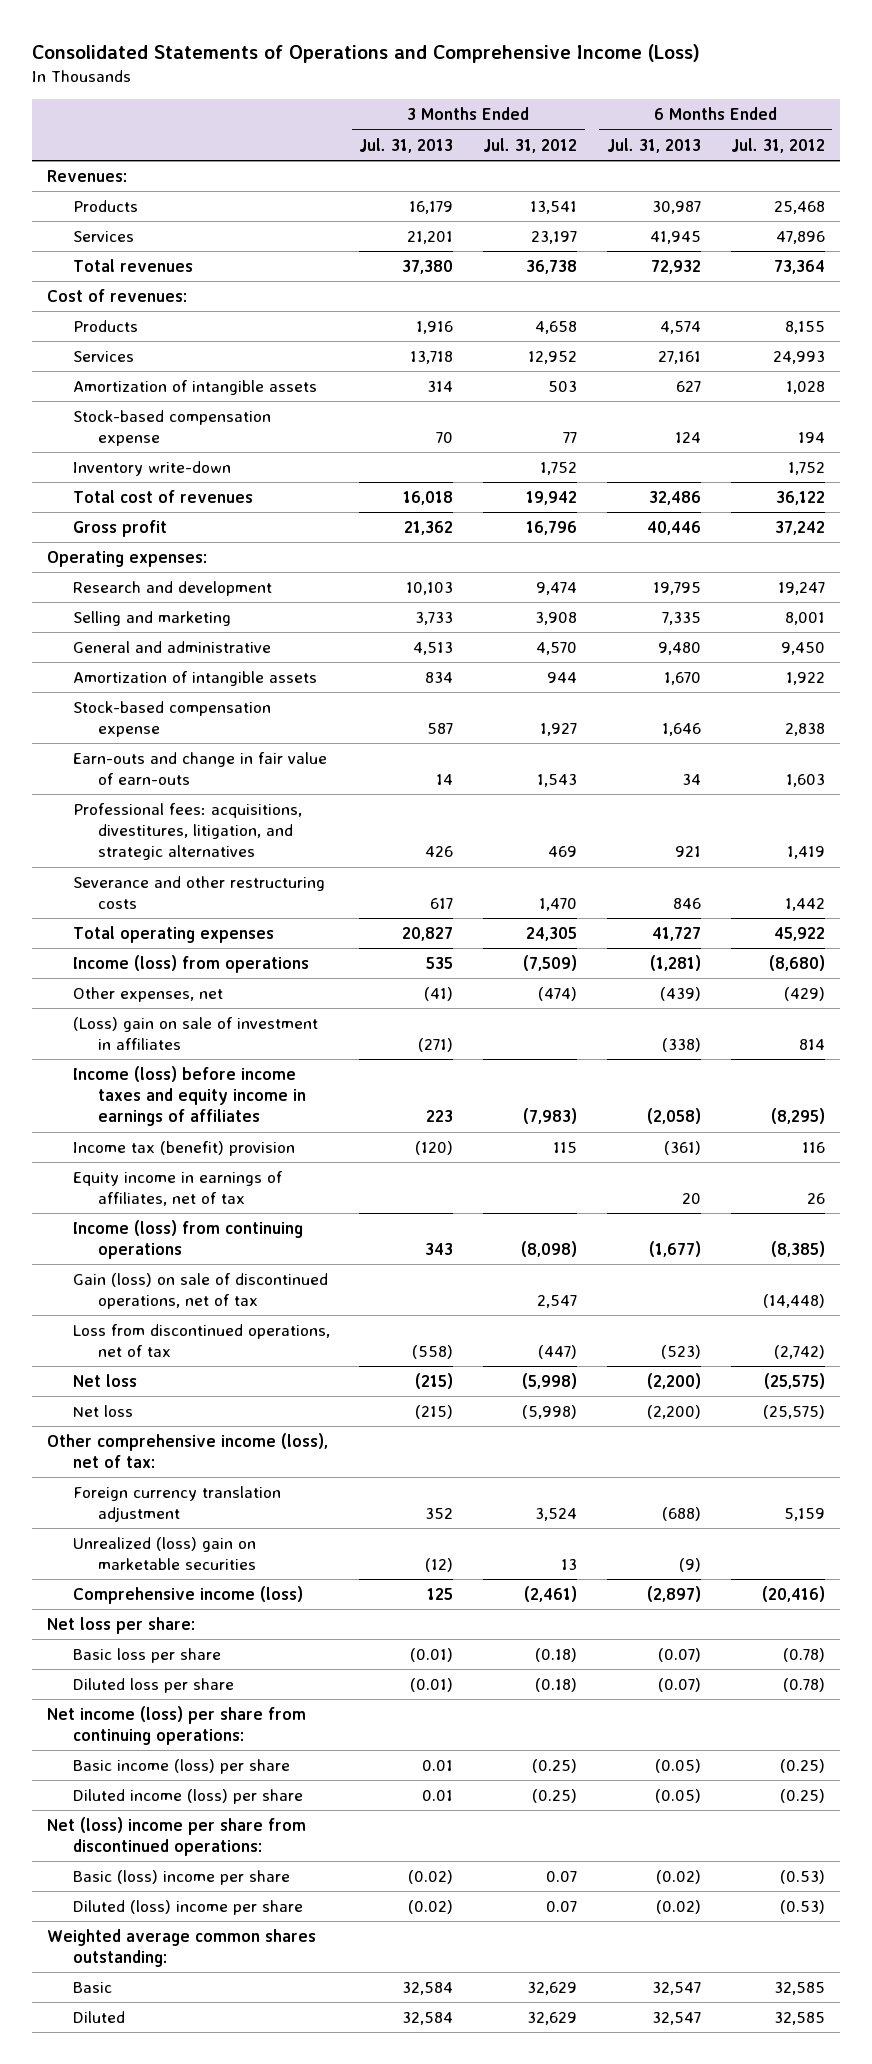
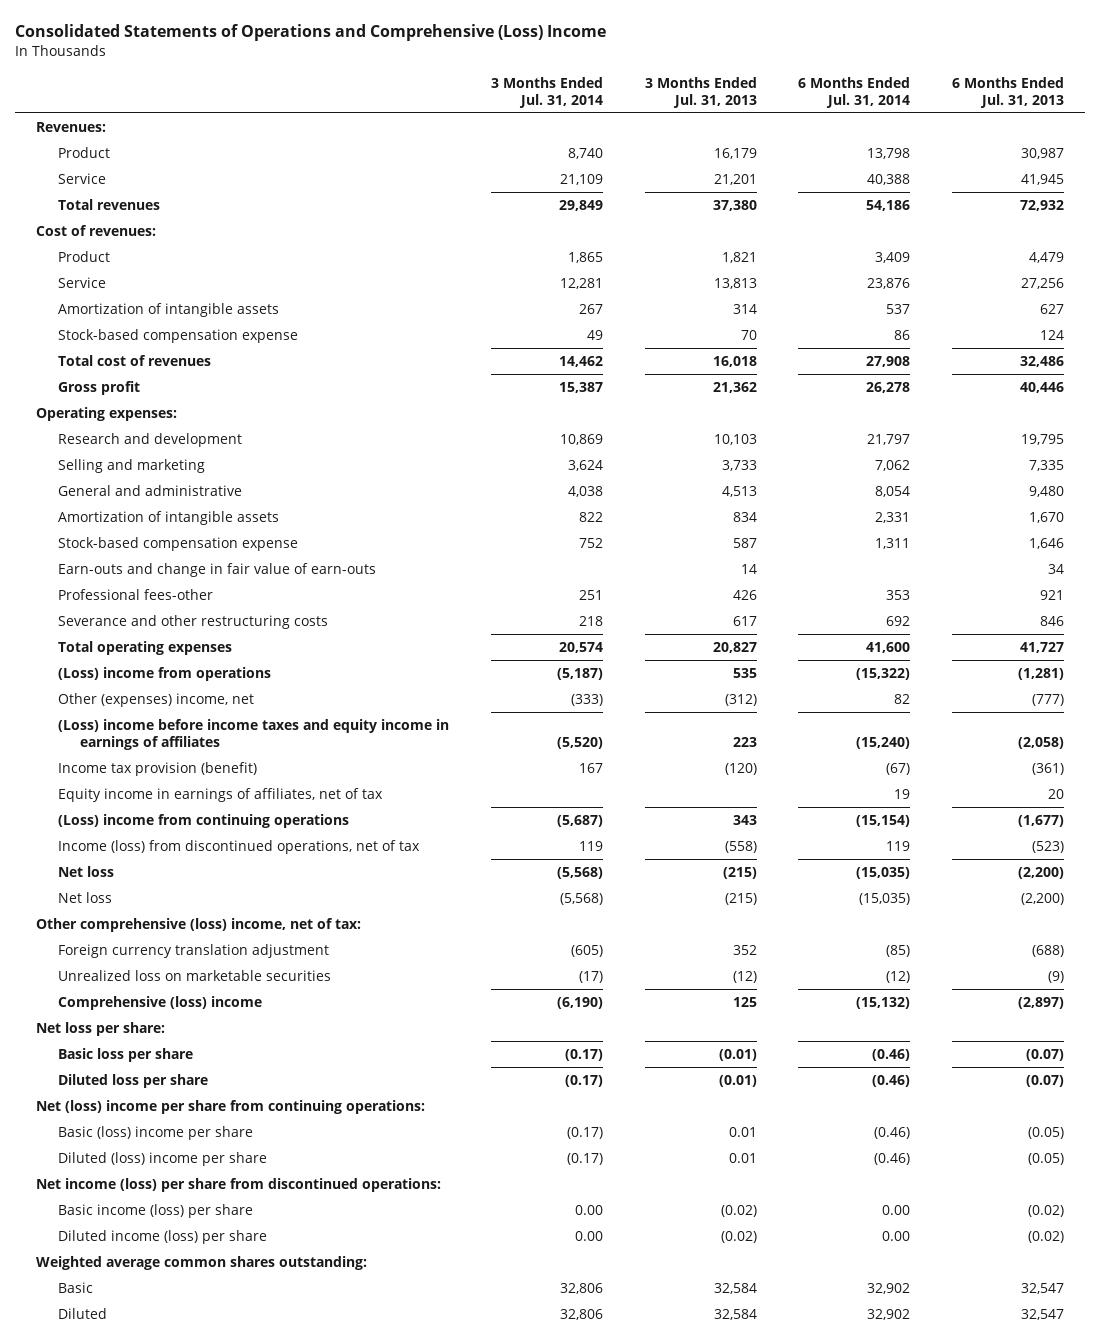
- Consolidated Statements of Operations and Comprehensive Income (Loss)
+ Consolidated Statements of Operations and Comprehensive (Loss) Income
- | 3 Months Ended Jul. 31, 2013 | 3 Months Ended Jul. 31, 2012 | 6 Months Ended Jul. 31, 2013 | 6 Months Ended Jul. 31, 2012
+ | 3 Months Ended Jul. 31, 2014 | 3 Months Ended Jul. 31, 2013 | 6 Months Ended Jul. 31, 2014 | 6 Months Ended Jul. 31, 2013
- Products | 16,179 | 13,541 | 30,987 | 25,468
- Services | 21,201 | 23,197 | 41,945 | 47,896
+ Product | 8,740 | 16,179 | 13,798 | 30,987
+ Service | 21,109 | 21,201 | 40,388 | 41,945
- Products | 1,916 | 4,658 | 4,574 | 8,155
- Services | 13,718 | 12,952 | 27,161 | 24,993
+ Product | 1,865 | 1,821 | 3,409 | 4,479
+ Service | 12,281 | 13,813 | 23,876 | 27,256
- Inventory write-down | | 1,752 | | 1,752
- Professional fees: acquisitions, divestitures, litigation, and strategic alternatives | 426 | 469 | 921 | 1,419
+ Professional fees-other | 251 | 426 | 353 | 921
- Income (loss) from operations | 535 | (7,509) | (1,281) | (8,680)
- Other expenses, net | (41) | (474) | (439) | (429)
- (Loss) gain on sale of investment in affiliates | (271) | | (338) | 814
- Income (loss) before income taxes and equity income in earnings of affiliates | 223 | (7,983) | (2,058) | (8,295)
- Income tax (benefit) provision | (120) | 115 | (361) | 116
+ (Loss) income from operations | (5,187) | 535 | (15,322) | (1,281)
+ Other (expenses) income, net | (333) | (312) | 82 | (777)
+ (Loss) income before income taxes and equity income in earnings of affiliates | (5,520) | 223 | (15,240) | (2,058)
+ Income tax provision (benefit) | 167 | (120) | (67) | (361)
- Income (loss) from continuing operations | 343 | (8,098) | (1,677) | (8,385)
- Gain (loss) on sale of discontinued operations, net of tax | | 2,547 | | (14,448)
- Loss from discontinued operations, net of tax | (558) | (447) | (523) | (2,742)
+ (Loss) income from continuing operations | (5,687) | 343 | (15,154) | (1,677)
+ Income (loss) from discontinued operations, net of tax | 119 | (558) | 119 | (523)
- Other comprehensive income (loss), net of tax:
+ Other comprehensive (loss) income, net of tax:
- Unrealized (loss) gain on marketable securities | (12) | 13 | (9) |
- Comprehensive income (loss) | 125 | (2,461) | (2,897) | (20,416)
+ Unrealized loss on marketable securities | (17) | (12) | (12) | (9)
+ Comprehensive (loss) income | (6,190) | 125 | (15,132) | (2,897)
- Net income (loss) per share from continuing operations:
- Basic income (loss) per share | 0.01 | (0.25) | (0.05) | (0.25)
- Diluted income (loss) per share | 0.01 | (0.25) | (0.05) | (0.25)
- Net (loss) income per share from discontinued operations:
- Basic (loss) income per share | (0.02) | 0.07 | (0.02) | (0.53)
- Diluted (loss) income per share | (0.02) | 0.07 | (0.02) | (0.53)
+ Net (loss) income per share from continuing operations:
+ Basic (loss) income per share | (0.17) | 0.01 | (0.46) | (0.05)
+ Diluted (loss) income per share | (0.17) | 0.01 | (0.46) | (0.05)
+ Net income (loss) per share from discontinued operations:
+ Basic income (loss) per share | 0.00 | (0.02) | 0.00 | (0.02)
+ Diluted income (loss) per share | 0.00 | (0.02) | 0.00 | (0.02)

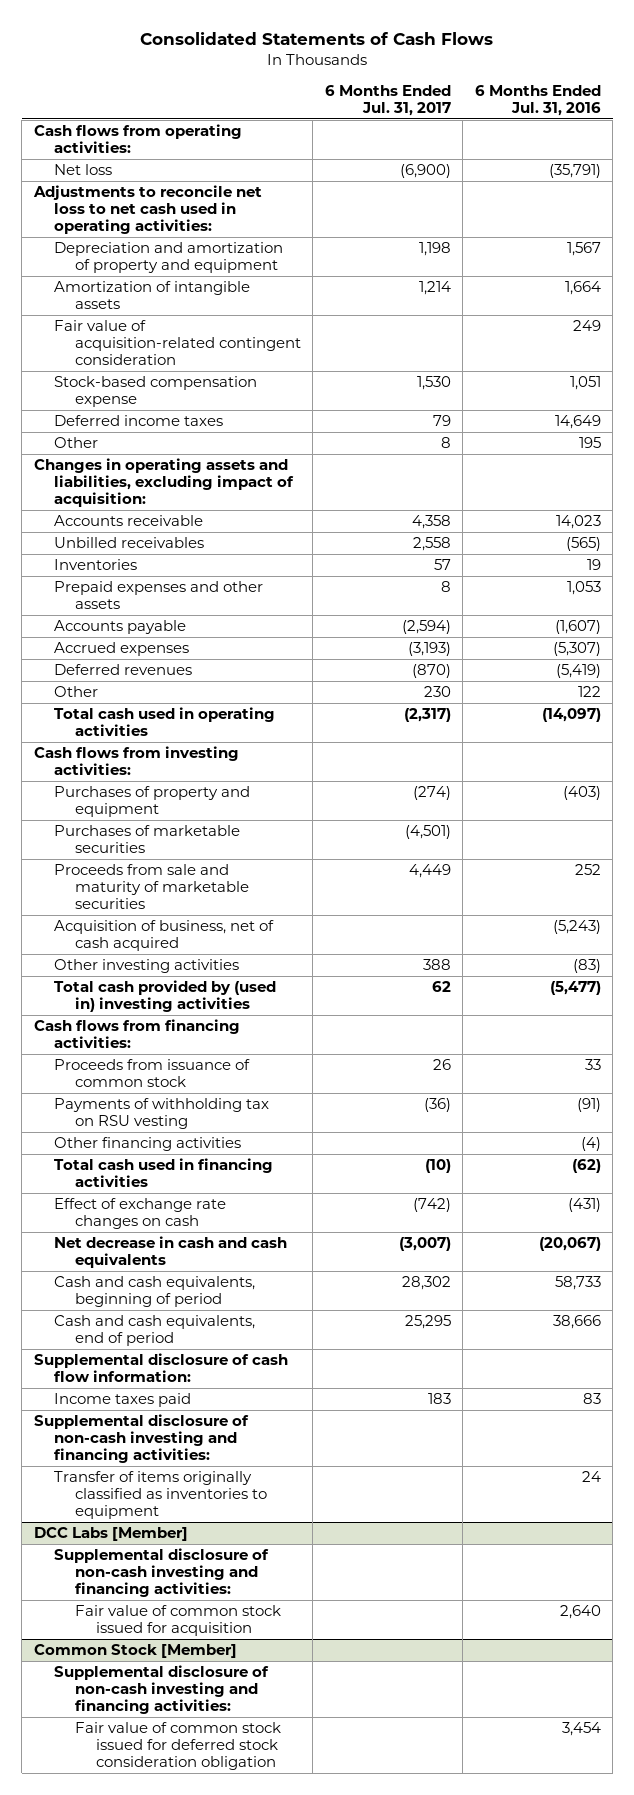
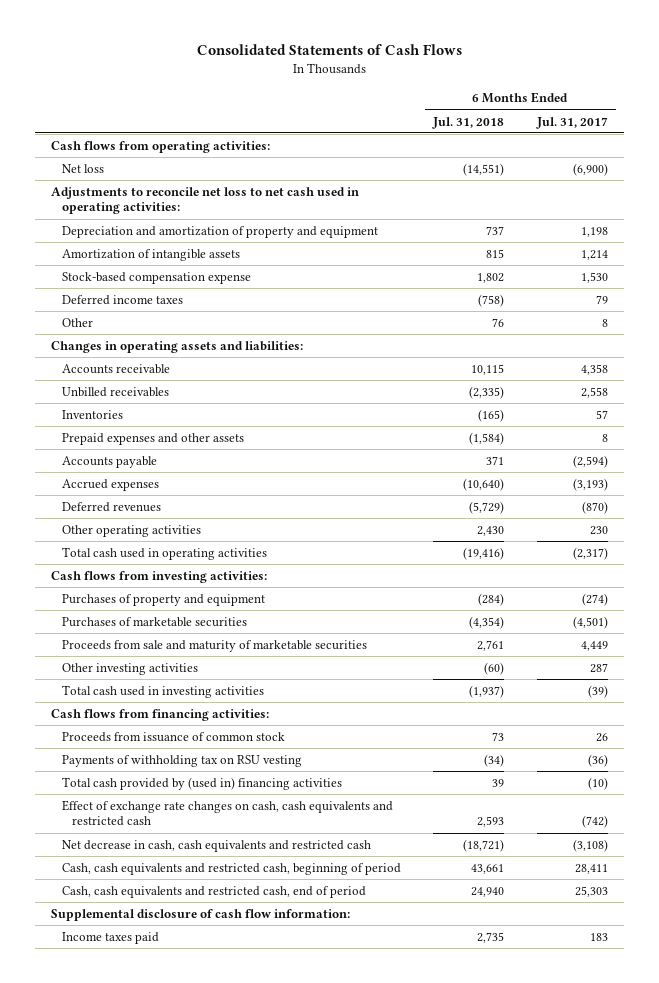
- | 6 Months Ended Jul. 31, 2017 | 6 Months Ended Jul. 31, 2016
+ | 6 Months Ended Jul. 31, 2018 | 6 Months Ended Jul. 31, 2017
- Fair value of acquisition-related contingent consideration | | 249
- Changes in operating assets and liabilities, excluding impact of acquisition:
+ Changes in operating assets and liabilities:
- Other | 230 | 122
+ Other operating activities | 2,430 | 230
- Acquisition of business, net of cash acquired | | (5,243)
- Other investing activities | 388 | (83)
- Total cash provided by (used in) investing activities | 62 | (5,477)
+ Other investing activities | (60) | 287
+ Total cash used in investing activities | (1,937) | (39)
- Other financing activities | | (4)
- Total cash used in financing activities | (10) | (62)
- Effect of exchange rate changes on cash | (742) | (431)
- Net decrease in cash and cash equivalents | (3,007) | (20,067)
- Cash and cash equivalents, beginning of period | 28,302 | 58,733
- Cash and cash equivalents, end of period | 25,295 | 38,666
+ Total cash provided by (used in) financing activities | 39 | (10)
+ Effect of exchange rate changes on cash, cash equivalents and restricted cash | 2,593 | (742)
+ Net decrease in cash, cash equivalents and restricted cash | (18,721) | (3,108)
+ Cash, cash equivalents and restricted cash, beginning of period | 43,661 | 28,411
+ Cash, cash equivalents and restricted cash, end of period | 24,940 | 25,303
- Supplemental disclosure of non-cash investing and financing activities:
- Transfer of items originally classified as inventories to equipment | | 24
- DCC Labs [Member]
- Supplemental disclosure of non-cash investing and financing activities:
- Fair value of common stock issued for acquisition | | 2,640
- Common Stock [Member]
- Supplemental disclosure of non-cash investing and financing activities:
- Fair value of common stock issued for deferred stock consideration obligation | | 3,454

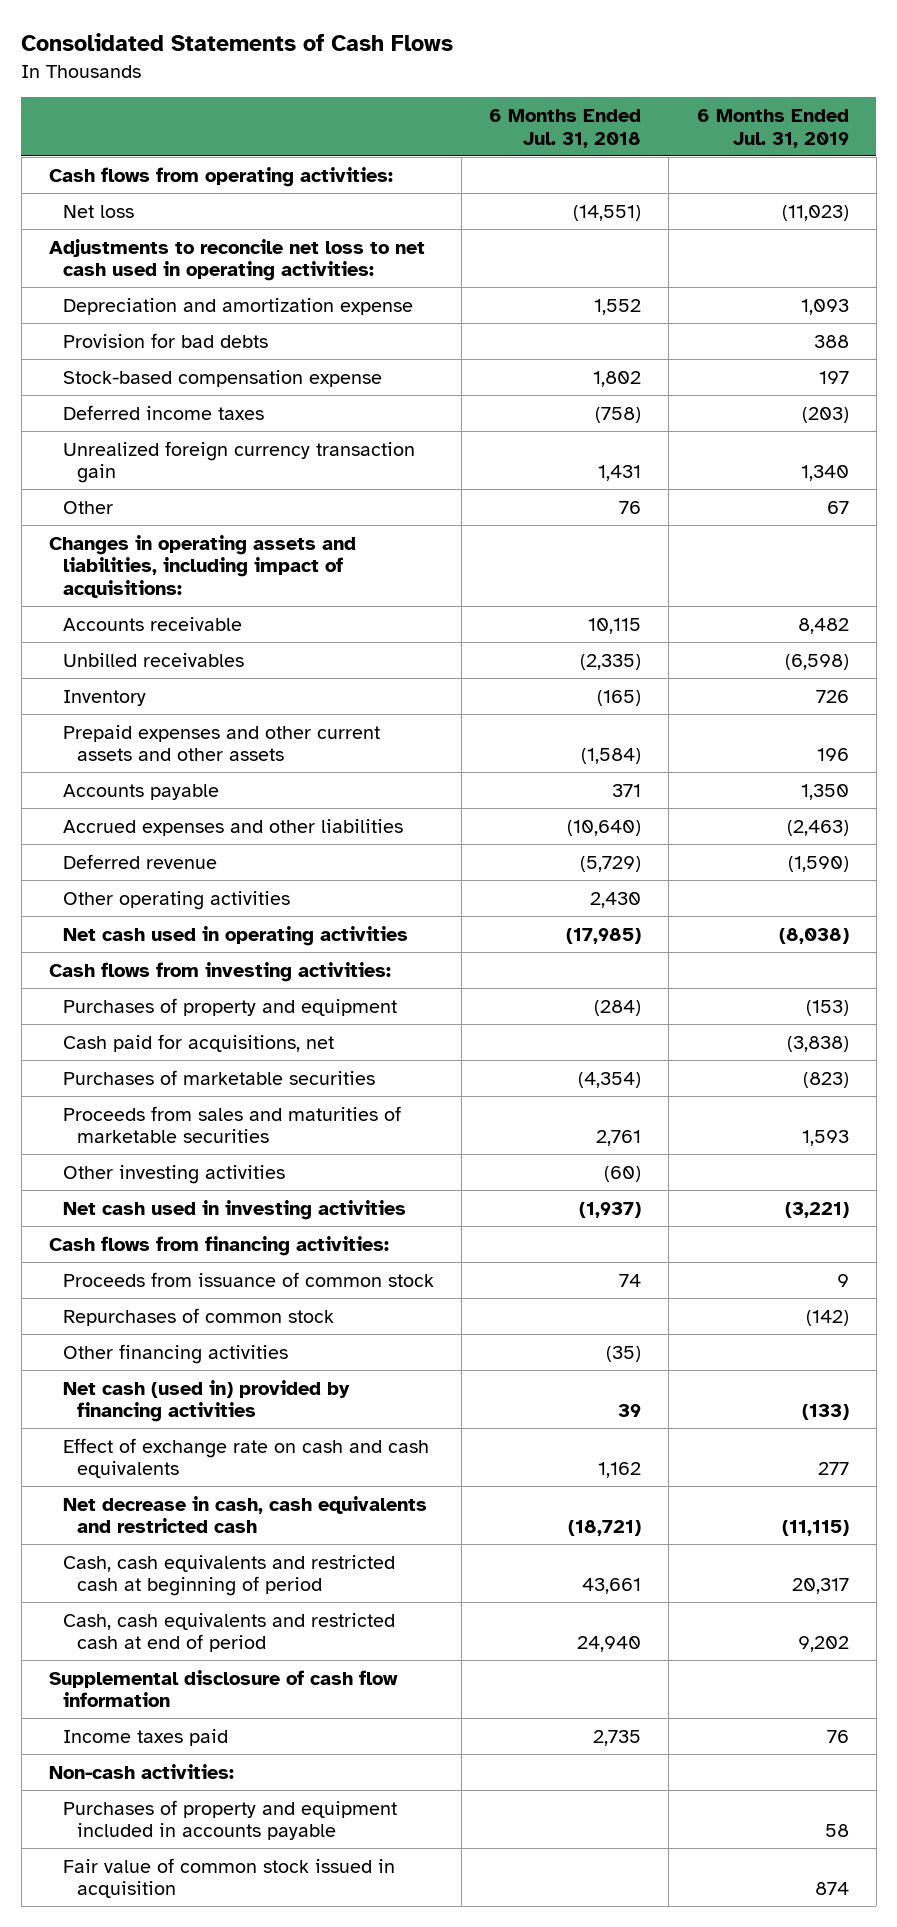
- | 6 Months Ended Jul. 31, 2018 | 6 Months Ended Jul. 31, 2017
+ | 6 Months Ended Jul. 31, 2018 | 6 Months Ended Jul. 31, 2019
- Depreciation and amortization of property and equipment | 737 | 1,198
- Amortization of intangible assets | 815 | 1,214
+ Depreciation and amortization expense | 1,552 | 1,093
+ Provision for bad debts | | 388
+ Unrealized foreign currency transaction gain | 1,431 | 1,340
- Changes in operating assets and liabilities:
+ Changes in operating assets and liabilities, including impact of acquisitions:
- Inventories | (165) | 57
- Prepaid expenses and other assets | (1,584) | 8
+ Inventory | (165) | 726
+ Prepaid expenses and other current assets and other assets | (1,584) | 196
- Accrued expenses | (10,640) | (3,193)
- Deferred revenues | (5,729) | (870)
+ Accrued expenses and other liabilities | (10,640) | (2,463)
+ Deferred revenue | (5,729) | (1,590)
- Total cash used in operating activities | (19,416) | (2,317)
+ Net cash used in operating activities | (17,985) | (8,038)
+ Cash paid for acquisitions, net | | (3,838)
- Proceeds from sale and maturity of marketable securities | 2,761 | 4,449
+ Proceeds from sales and maturities of marketable securities | 2,761 | 1,593
- Total cash used in investing activities | (1,937) | (39)
+ Net cash used in investing activities | (1,937) | (3,221)
- Proceeds from issuance of common stock | 73 | 26
- Payments of withholding tax on RSU vesting | (34) | (36)
- Total cash provided by (used in) financing activities | 39 | (10)
- Effect of exchange rate changes on cash, cash equivalents and restricted cash | 2,593 | (742)
+ Proceeds from issuance of common stock | 74 | 9
+ Repurchases of common stock | | (142)
+ Other financing activities | (35) |
+ Net cash (used in) provided by financing activities | 39 | (133)
+ Effect of exchange rate on cash and cash equivalents | 1,162 | 277
- Cash, cash equivalents and restricted cash, beginning of period | 43,661 | 28,411
- Cash, cash equivalents and restricted cash, end of period | 24,940 | 25,303
- Supplemental disclosure of cash flow information:
+ Cash, cash equivalents and restricted cash at beginning of period | 43,661 | 20,317
+ Cash, cash equivalents and restricted cash at end of period | 24,940 | 9,202
+ Supplemental disclosure of cash flow information
+ Non-cash activities:
+ Purchases of property and equipment included in accounts payable | | 58
+ Fair value of common stock issued in acquisition | | 874

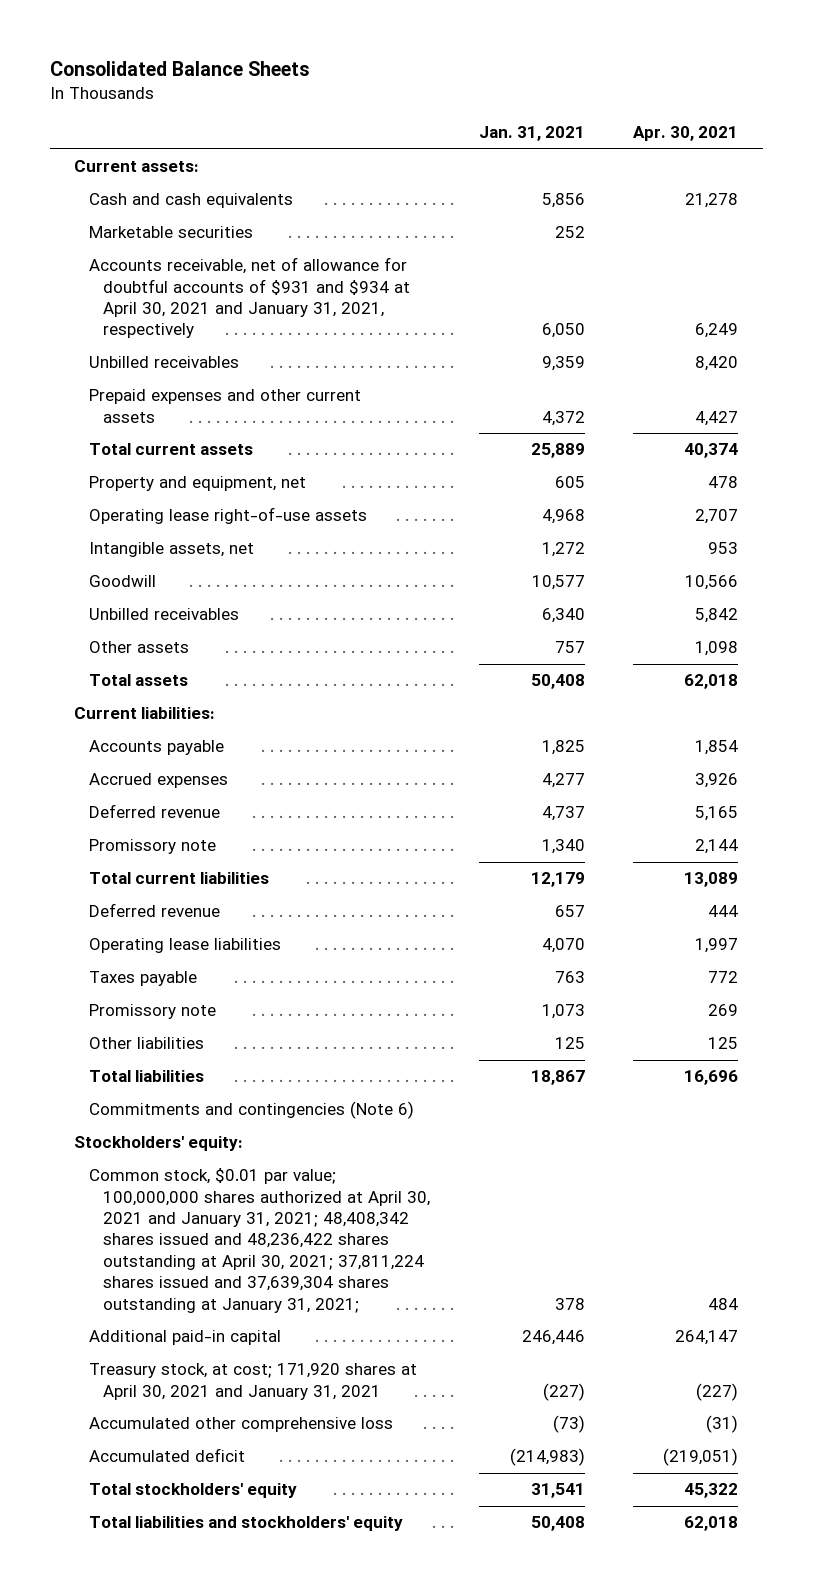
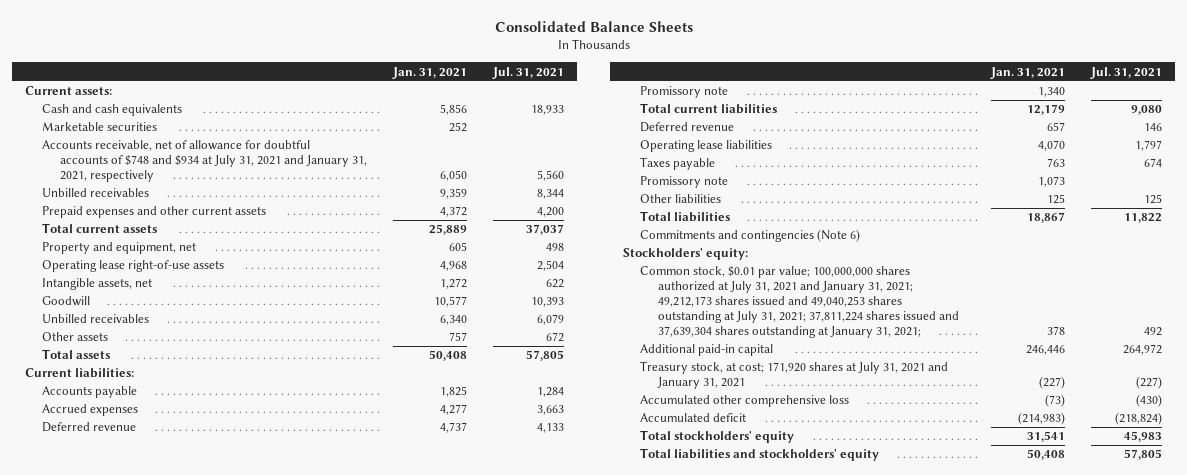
- | Jan. 31, 2021 | Apr. 30, 2021
+ | Jan. 31, 2021 | Jul. 31, 2021
- Accounts receivable, net of allowance for doubtful accounts of $931 and $934 at April 30, 2021 and January 31, 2021, respectively | 6,050 | 6,249
+ Accounts receivable, net of allowance for doubtful accounts of $748 and $934 at July 31, 2021 and January 31, 2021, respectively | 6,050 | 5,560
- Common stock, $0.01 par value; 100,000,000 shares authorized at April 30, 2021 and January 31, 2021; 48,408,342 shares issued and 48,236,422 shares outstanding at April 30, 2021; 37,811,224 shares issued and 37,639,304 shares outstanding at January 31, 2021; | 378 | 484
+ Common stock, $0.01 par value; 100,000,000 shares authorized at July 31, 2021 and January 31, 2021; 49,212,173 shares issued and 49,040,253 shares outstanding at July 31, 2021; 37,811,224 shares issued and 37,639,304 shares outstanding at January 31, 2021; | 378 | 492
- Treasury stock, at cost; 171,920 shares at April 30, 2021 and January 31, 2021 | (227) | (227)
+ Treasury stock, at cost; 171,920 shares at July 31, 2021 and January 31, 2021 | (227) | (227)

